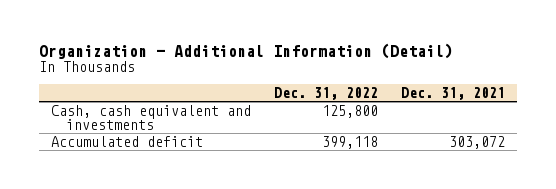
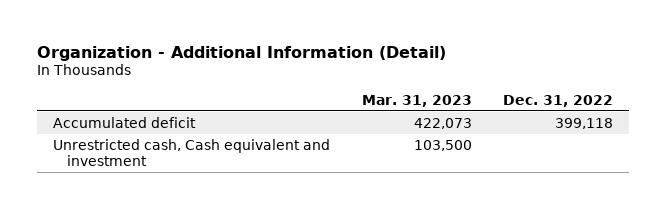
- | Dec. 31, 2022 | Dec. 31, 2021
+ | Mar. 31, 2023 | Dec. 31, 2022
- Cash, cash equivalent and investments | 125,800 |
+ Unrestricted cash, Cash equivalent and investment | 103,500 |

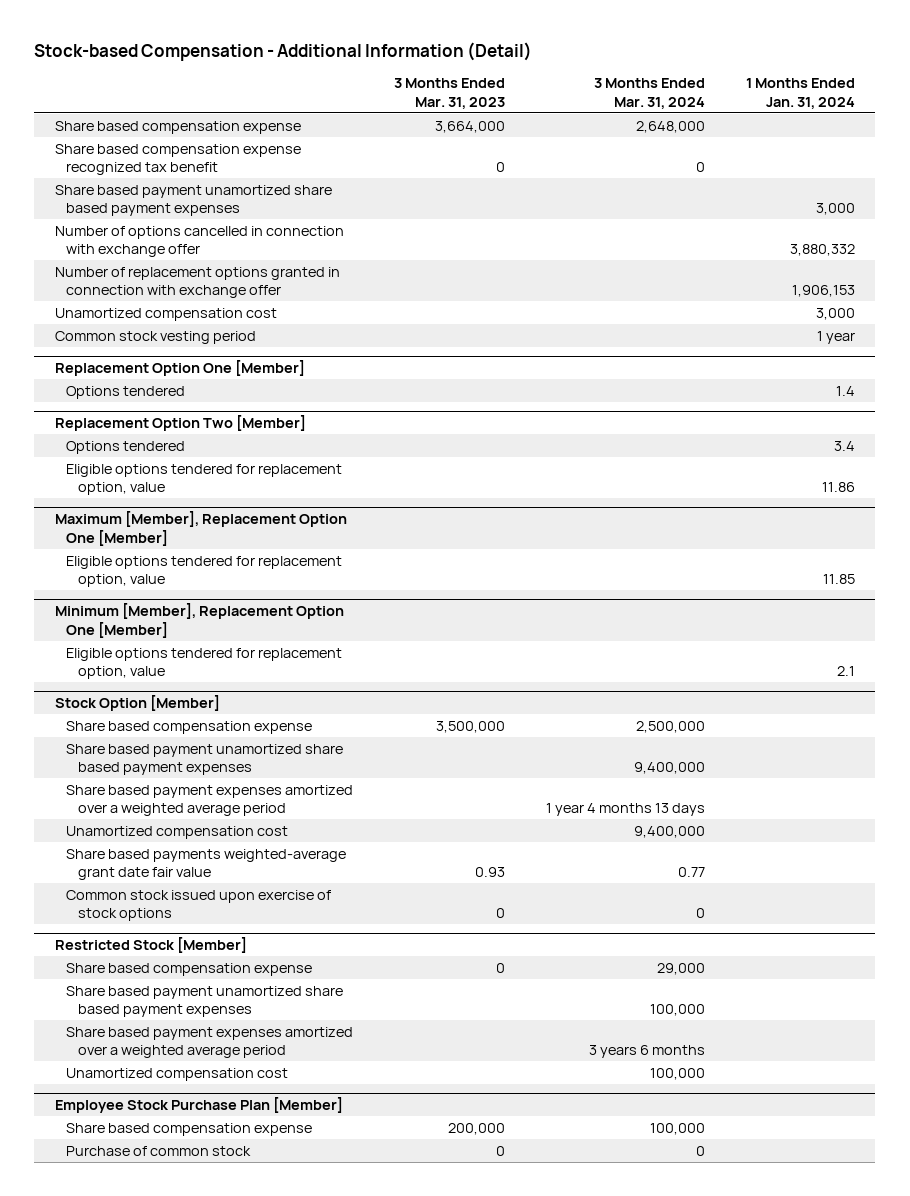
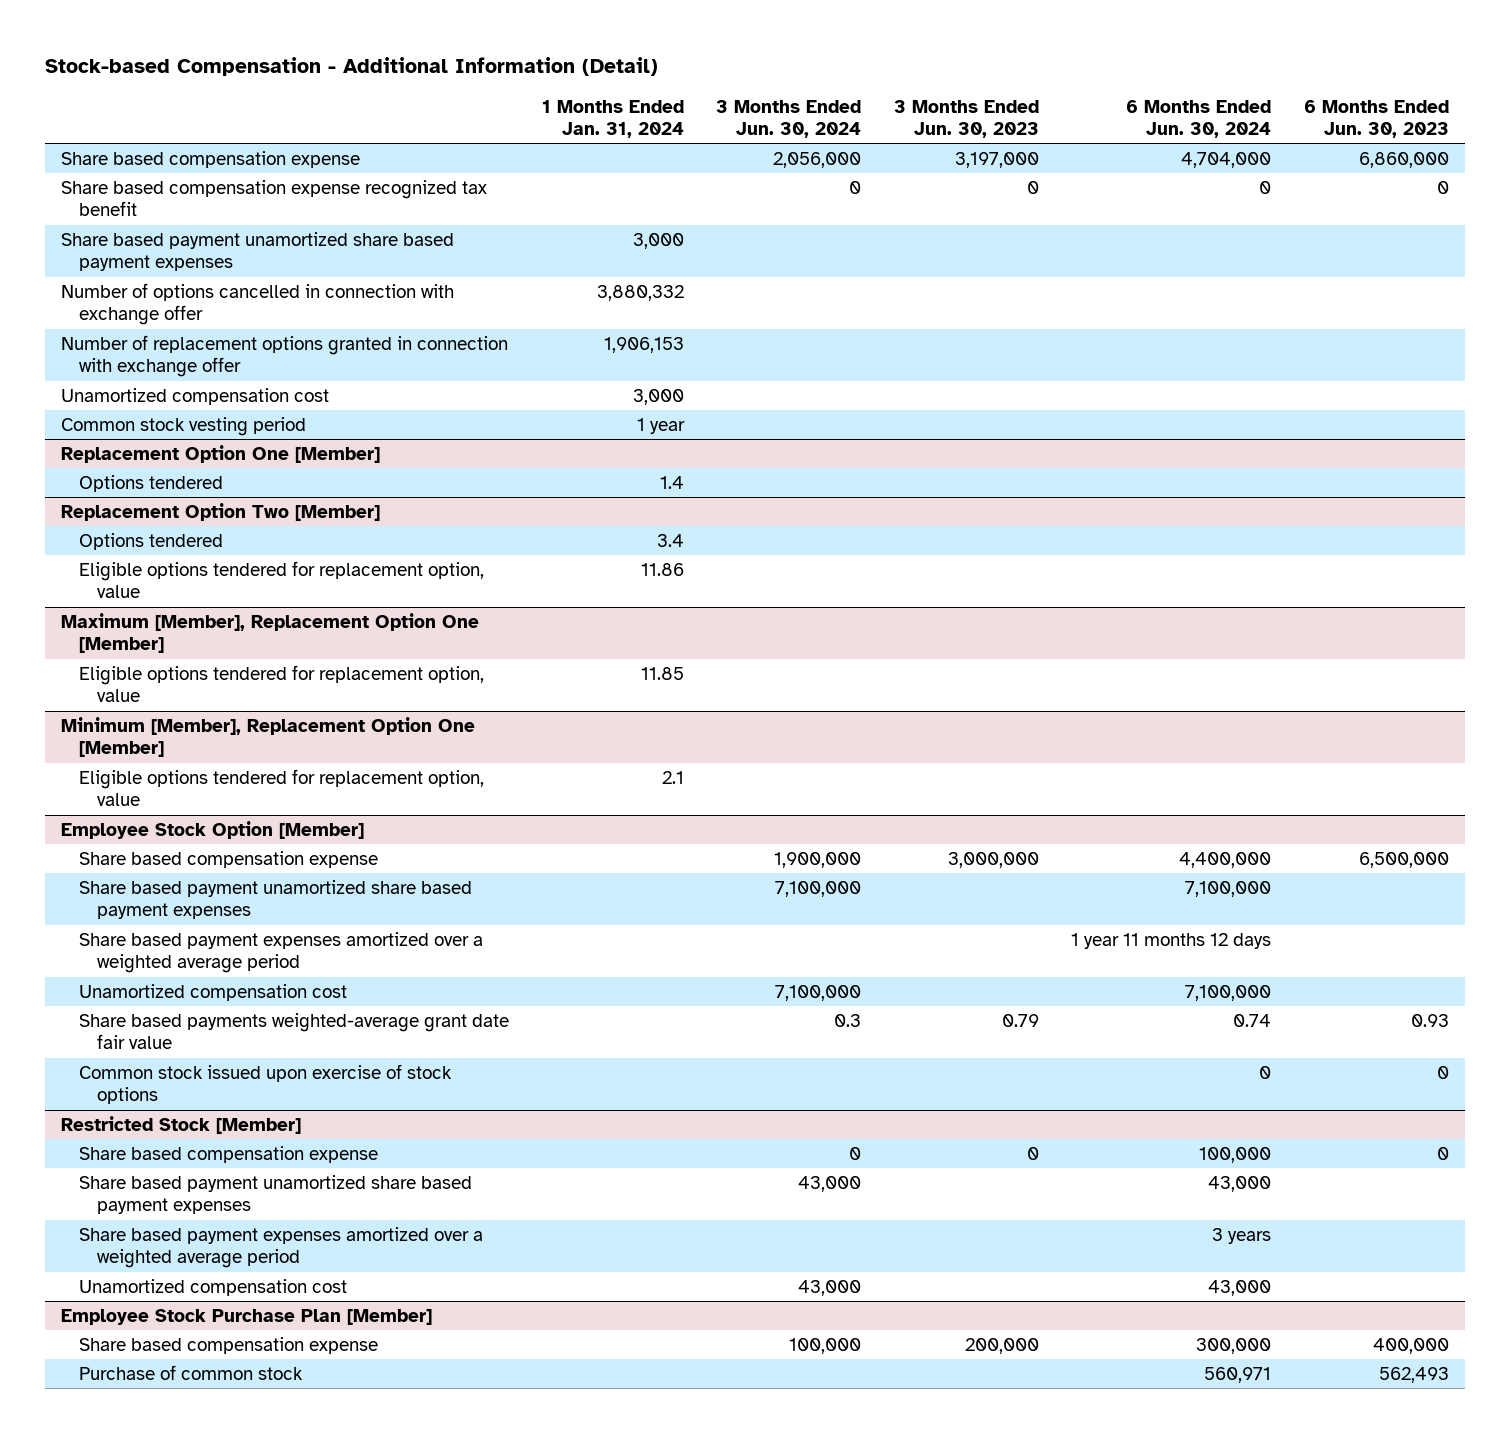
- | 3 Months Ended Mar. 31, 2023 | 3 Months Ended Mar. 31, 2024 | 1 Months Ended Jan. 31, 2024
+ | 1 Months Ended Jan. 31, 2024 | 3 Months Ended Jun. 30, 2024 | 3 Months Ended Jun. 30, 2023 | 6 Months Ended Jun. 30, 2024 | 6 Months Ended Jun. 30, 2023
- Stock Option [Member]
+ Employee Stock Option [Member]

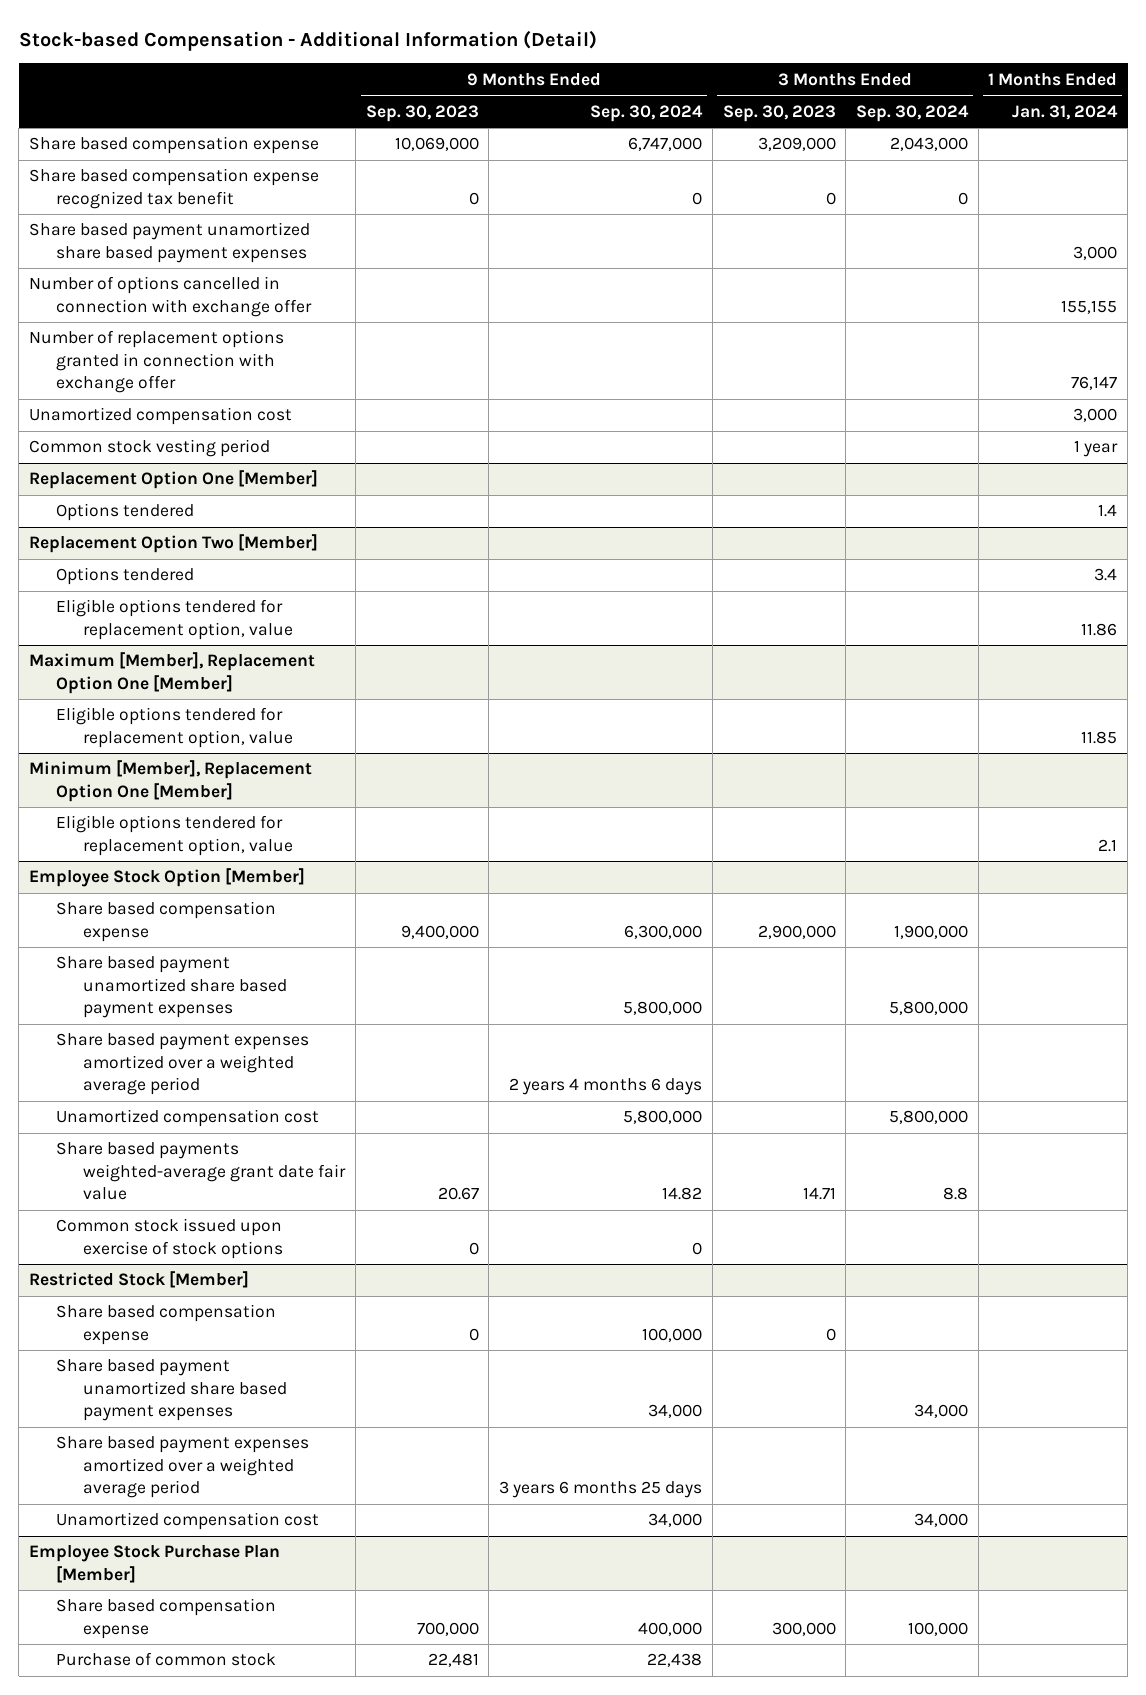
- | 1 Months Ended Jan. 31, 2024 | 3 Months Ended Jun. 30, 2024 | 3 Months Ended Jun. 30, 2023 | 6 Months Ended Jun. 30, 2024 | 6 Months Ended Jun. 30, 2023
+ | 9 Months Ended Sep. 30, 2023 | 9 Months Ended Sep. 30, 2024 | 3 Months Ended Sep. 30, 2023 | 3 Months Ended Sep. 30, 2024 | 1 Months Ended Jan. 31, 2024
- Number of options cancelled in connection with exchange offer | 3,880,332 | | | |
- Number of replacement options granted in connection with exchange offer | 1,906,153 | | | |
+ Number of options cancelled in connection with exchange offer | | | | | 155,155
+ Number of replacement options granted in connection with exchange offer | | | | | 76,147

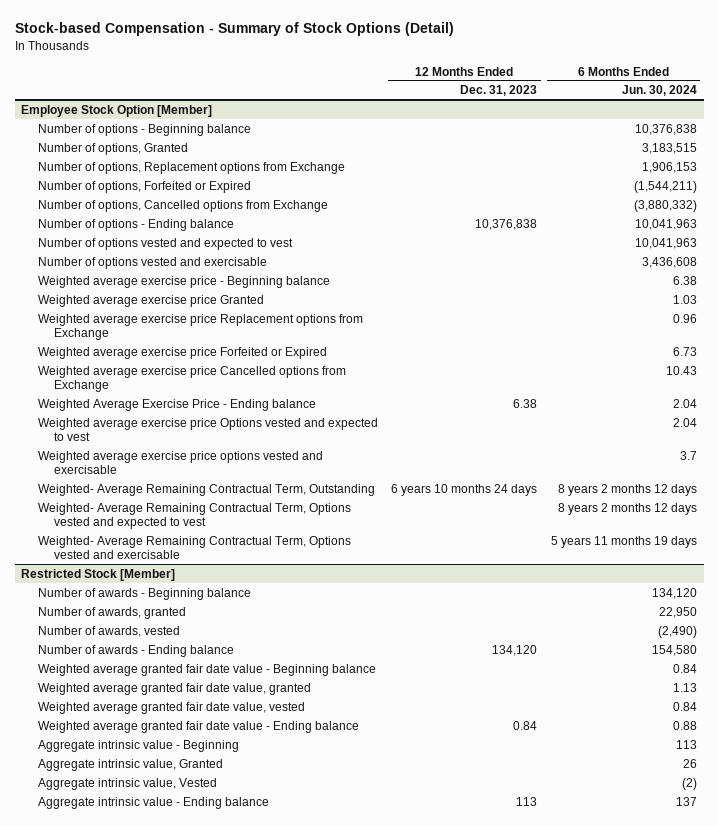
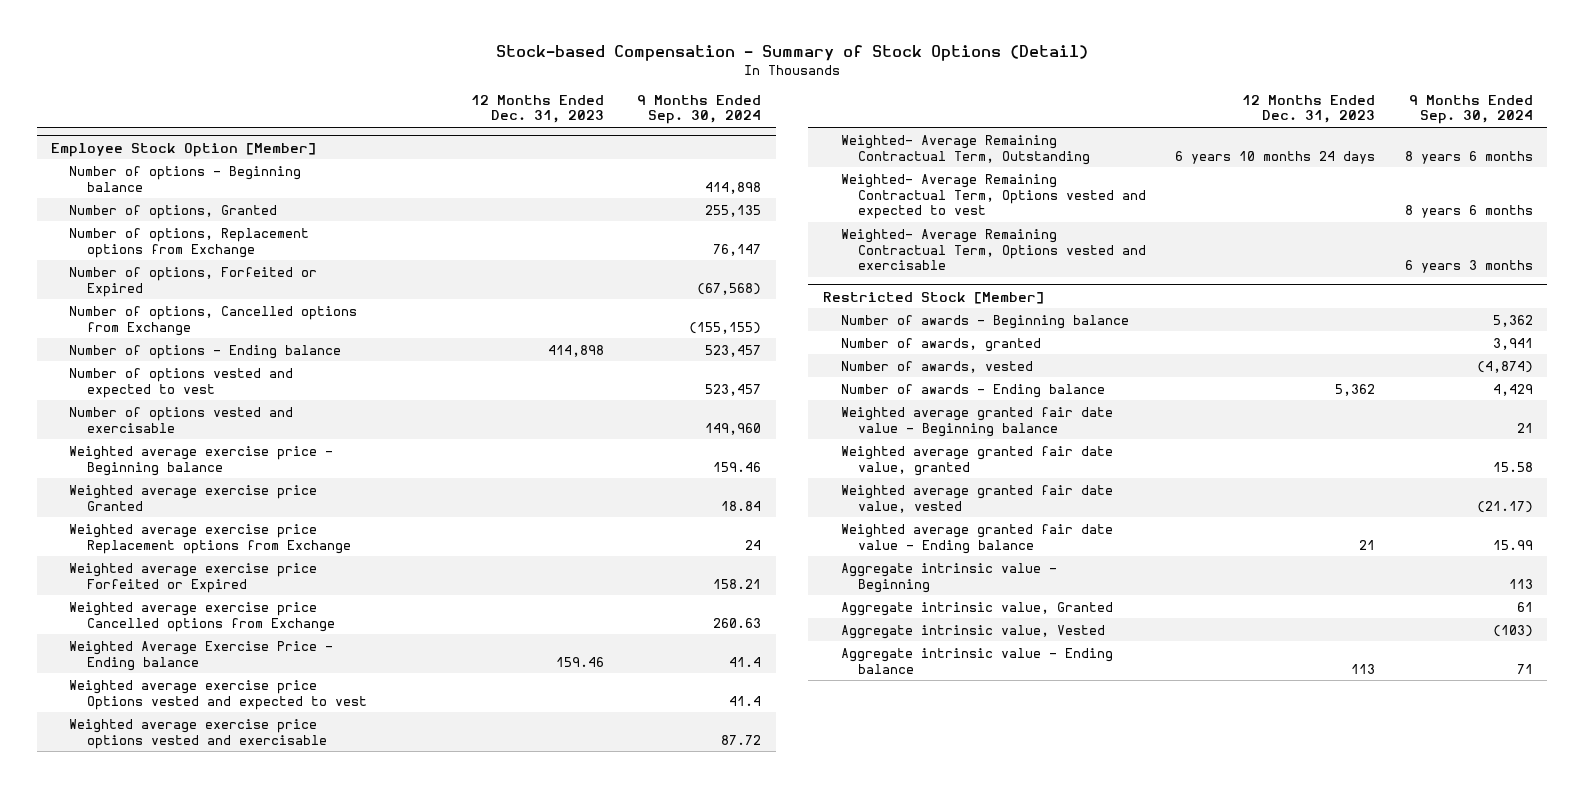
- | 12 Months Ended Dec. 31, 2023 | 6 Months Ended Jun. 30, 2024
+ | 12 Months Ended Dec. 31, 2023 | 9 Months Ended Sep. 30, 2024
@ Employee Stock Option [Member]
- Number of options - Ending balance | 10,376,838 | 10,041,963
+ Number of options - Ending balance | 414,898 | 523,457
- Weighted Average Exercise Price - Ending balance | 6.38 | 2.04
+ Weighted Average Exercise Price - Ending balance | 159.46 | 41.4
@ Restricted Stock [Member]
- Number of awards - Ending balance | 134,120 | 154,580
+ Number of awards - Ending balance | 5,362 | 4,429
- Weighted average granted fair date value - Ending balance | 0.84 | 0.88
+ Weighted average granted fair date value - Ending balance | 21 | 15.99

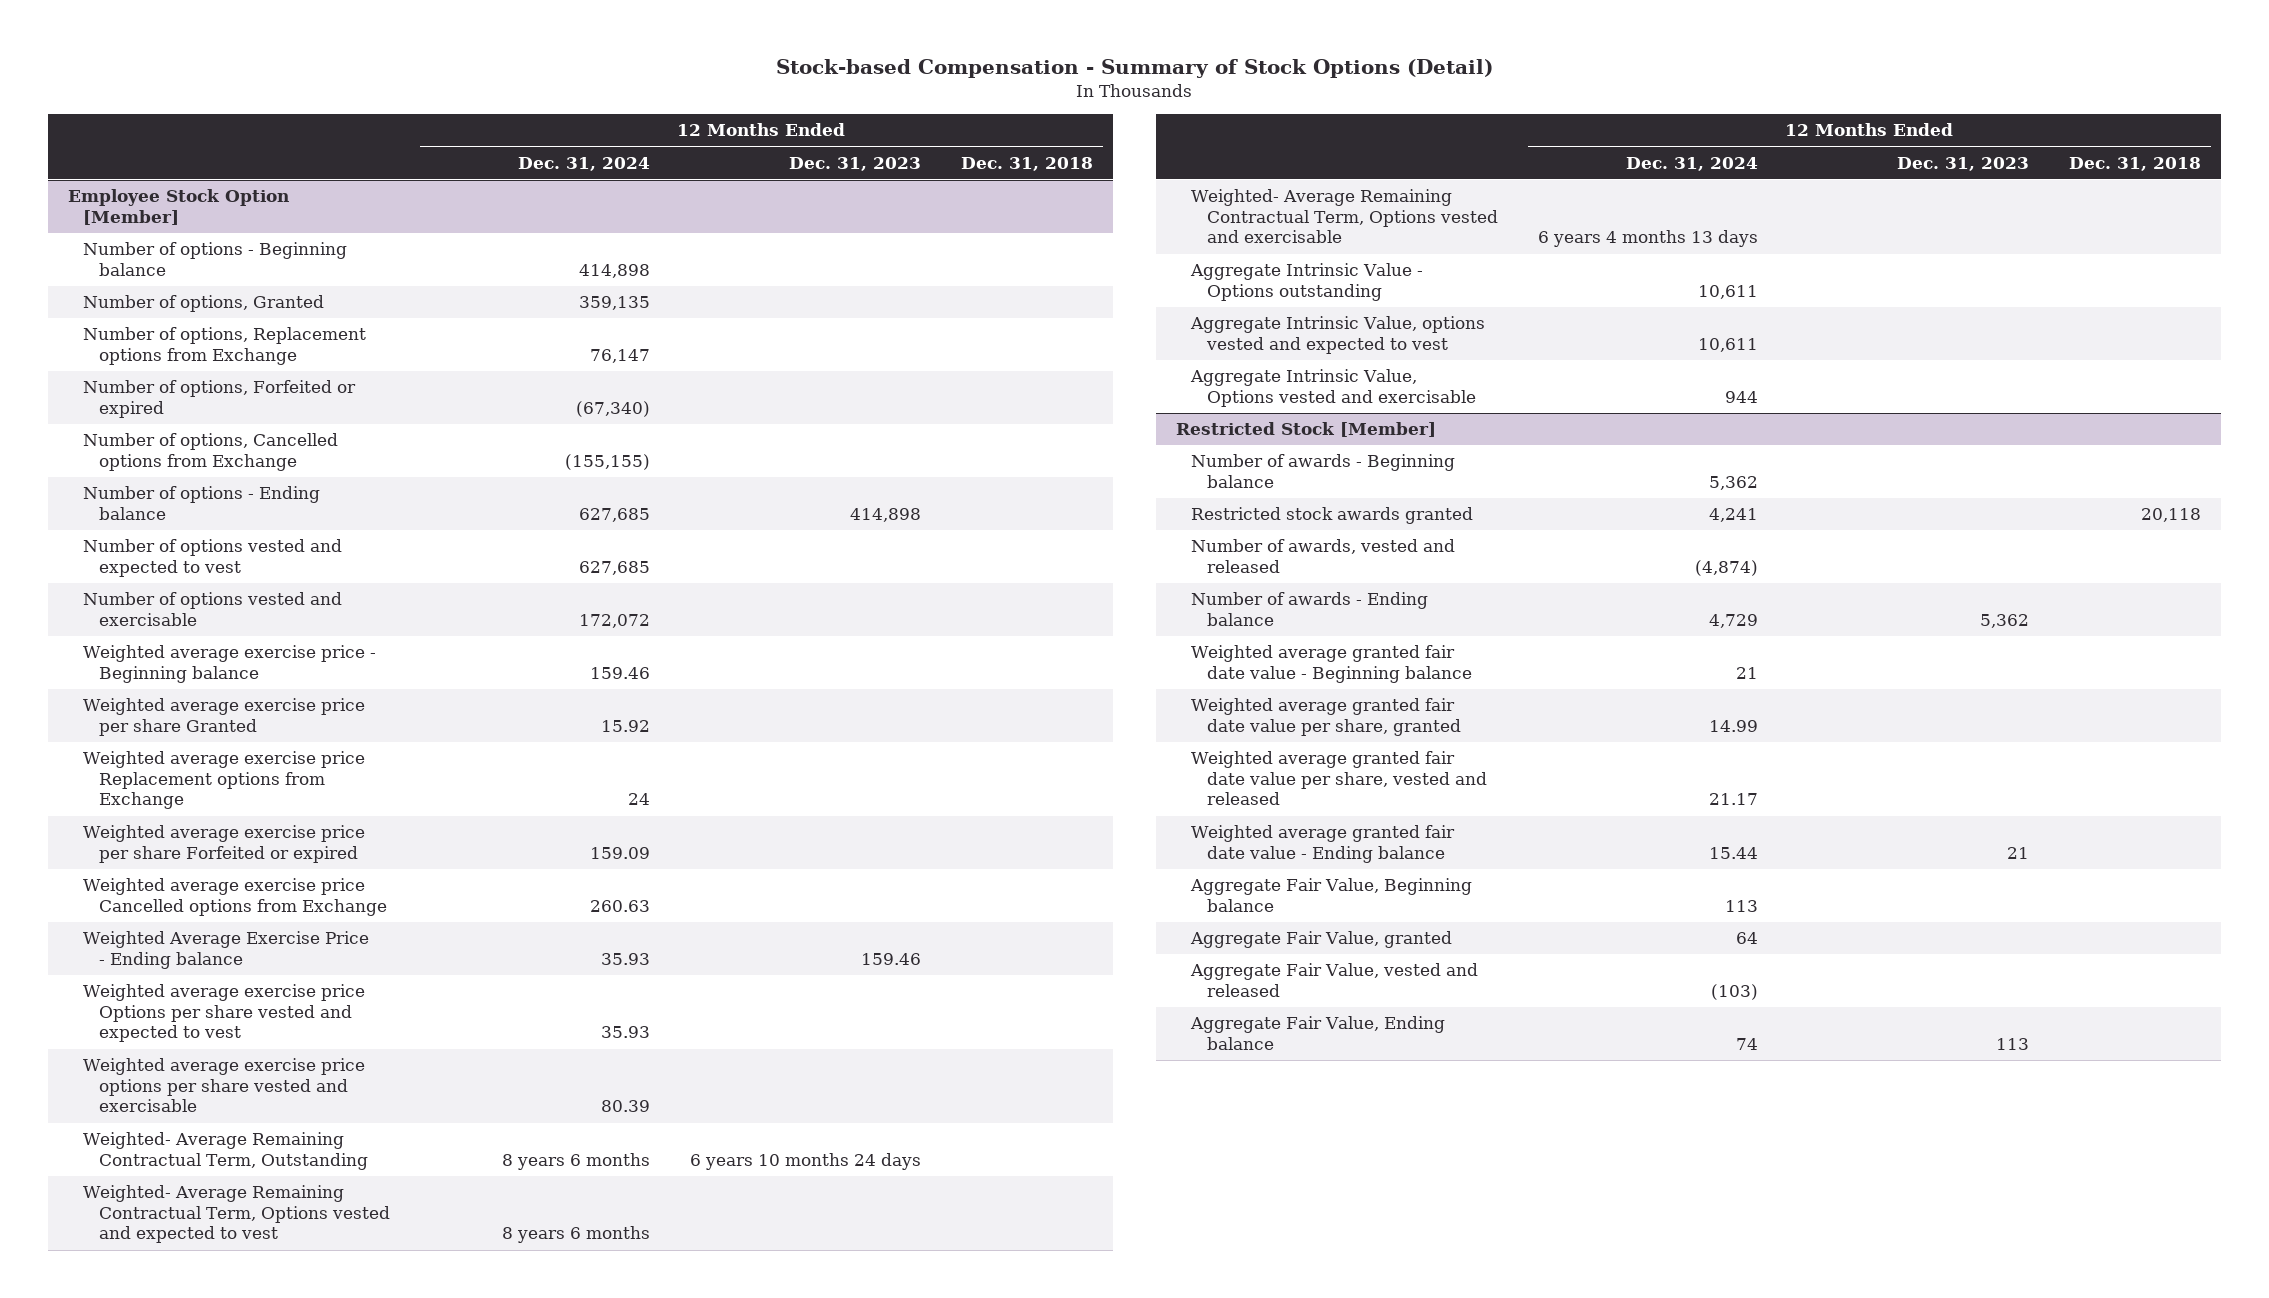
- | 12 Months Ended Dec. 31, 2023 | 9 Months Ended Sep. 30, 2024
+ | 12 Months Ended Dec. 31, 2024 | 12 Months Ended Dec. 31, 2023 | 12 Months Ended Dec. 31, 2018
@ Employee Stock Option [Member]
- Number of options, Forfeited or Expired | | (67,568)
+ Number of options, Forfeited or expired | (67,340) | |
- Weighted average exercise price Granted | | 18.84
+ Weighted average exercise price per share Granted | 15.92 | |
- Weighted average exercise price Forfeited or Expired | | 158.21
+ Weighted average exercise price per share Forfeited or expired | 159.09 | |
- Weighted average exercise price Options vested and expected to vest | | 41.4
- Weighted average exercise price options vested and exercisable | | 87.72
+ Weighted average exercise price Options per share vested and expected to vest | 35.93 | |
+ Weighted average exercise price options per share vested and exercisable | 80.39 | |
+ Aggregate Intrinsic Value - Options outstanding | 10,611 | |
+ Aggregate Intrinsic Value, options vested and expected to vest | 10,611 | |
+ Aggregate Intrinsic Value, Options vested and exercisable | 944 | |
@ Restricted Stock [Member]
- Number of awards, granted | | 3,941
- Number of awards, vested | | (4,874)
+ Restricted stock awards granted | 4,241 | | 20,118
+ Number of awards, vested and released | (4,874) | |
- Weighted average granted fair date value, granted | | 15.58
- Weighted average granted fair date value, vested | | (21.17)
+ Weighted average granted fair date value per share, granted | 14.99 | |
+ Weighted average granted fair date value per share, vested and released | 21.17 | |
- Aggregate intrinsic value - Beginning | | 113
- Aggregate intrinsic value, Granted | | 61
- Aggregate intrinsic value, Vested | | (103)
- Aggregate intrinsic value - Ending balance | 113 | 71
+ Aggregate Fair Value, Beginning balance | 113 | |
+ Aggregate Fair Value, granted | 64 | |
+ Aggregate Fair Value, vested and released | (103) | |
+ Aggregate Fair Value, Ending balance | 74 | 113 |

